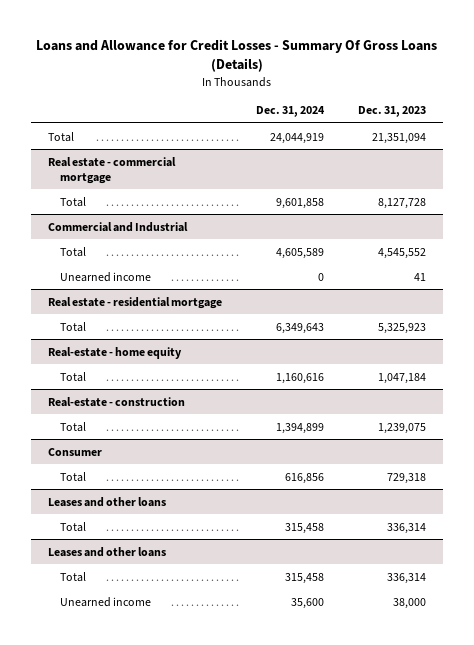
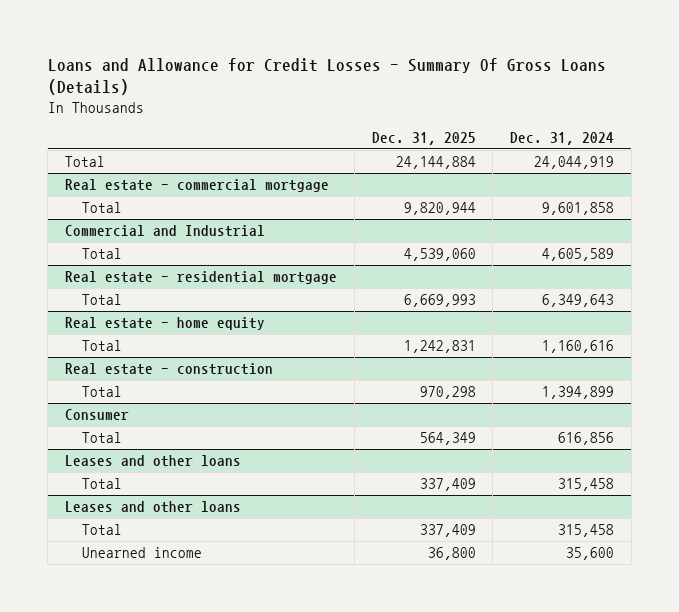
- | Dec. 31, 2024 | Dec. 31, 2023
+ | Dec. 31, 2025 | Dec. 31, 2024
@ Commercial and Industrial
- Unearned income | 0 | 41
- Real-estate - home equity
+ Real estate - home equity
- Real-estate - construction
+ Real estate - construction

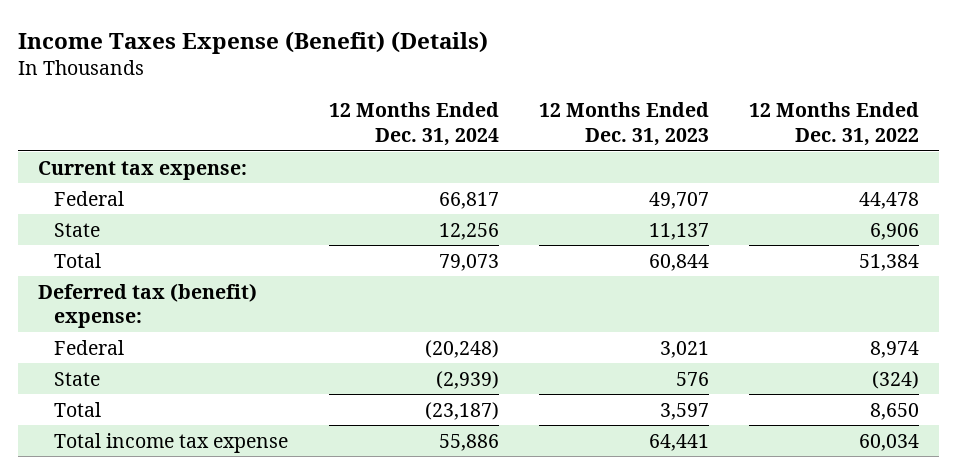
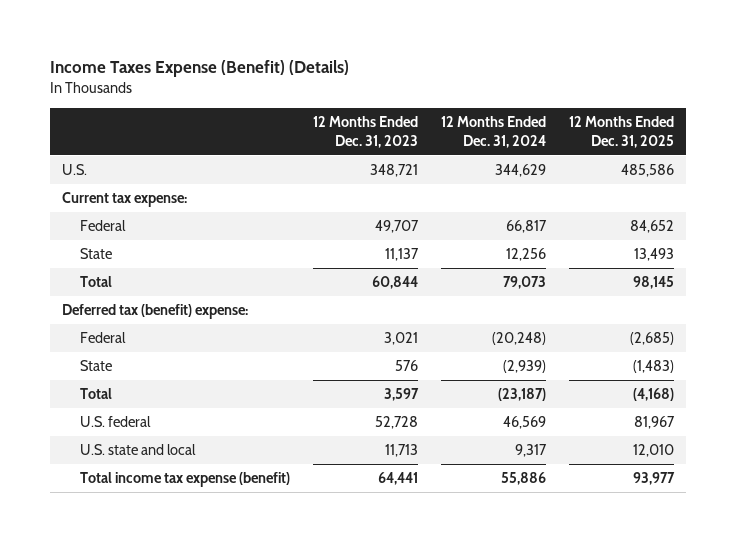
- | 12 Months Ended Dec. 31, 2024 | 12 Months Ended Dec. 31, 2023 | 12 Months Ended Dec. 31, 2022
+ | 12 Months Ended Dec. 31, 2023 | 12 Months Ended Dec. 31, 2024 | 12 Months Ended Dec. 31, 2025
+ U.S. | 348,721 | 344,629 | 485,586
- Total income tax expense | 55,886 | 64,441 | 60,034
+ U.S. federal | 52,728 | 46,569 | 81,967
+ U.S. state and local | 11,713 | 9,317 | 12,010
+ Total income tax expense (benefit) | 64,441 | 55,886 | 93,977

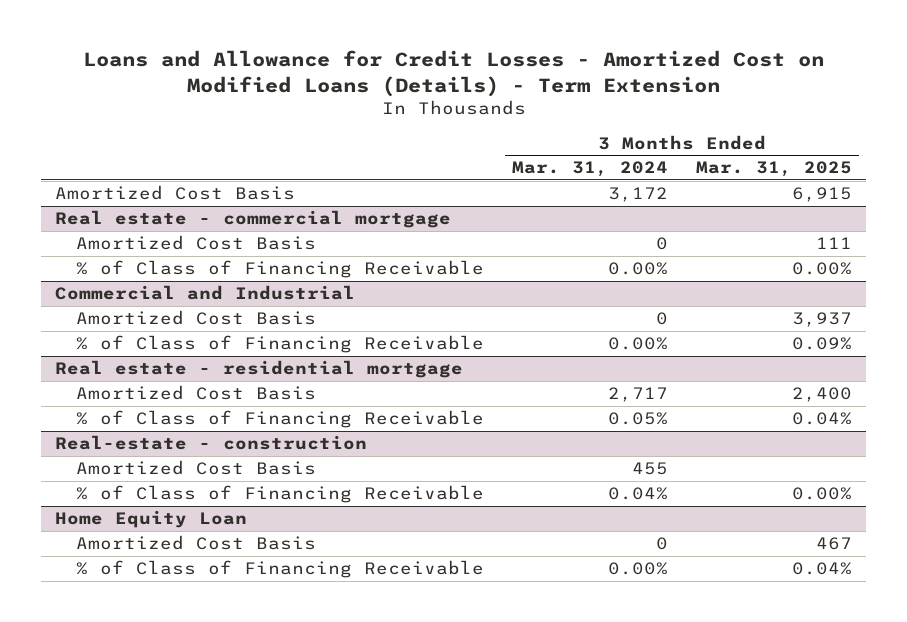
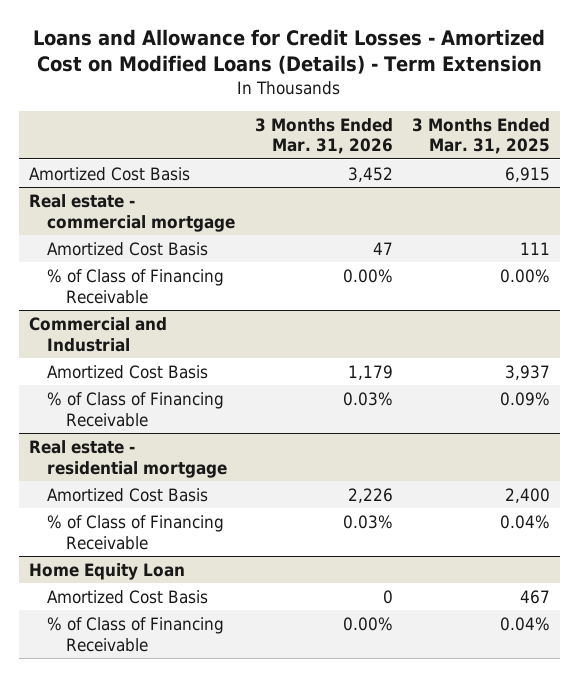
- | 3 Months Ended Mar. 31, 2024 | 3 Months Ended Mar. 31, 2025
+ | 3 Months Ended Mar. 31, 2026 | 3 Months Ended Mar. 31, 2025
- Real-estate - construction
- Amortized Cost Basis | 455 |
- % of Class of Financing Receivable | 0.04% | 0.00%

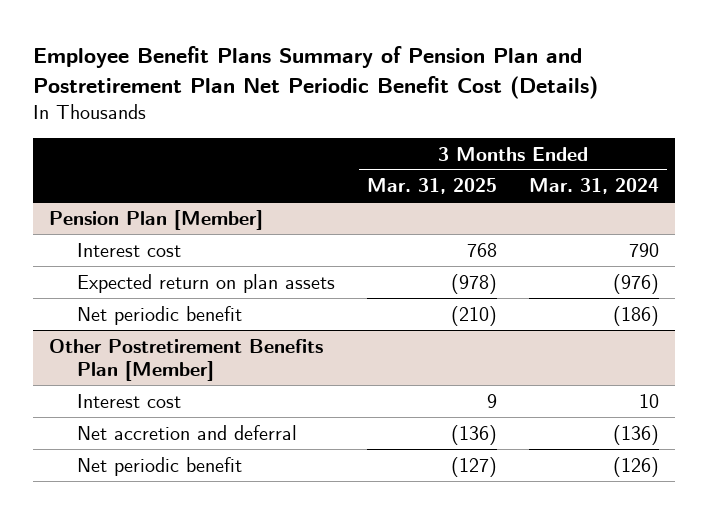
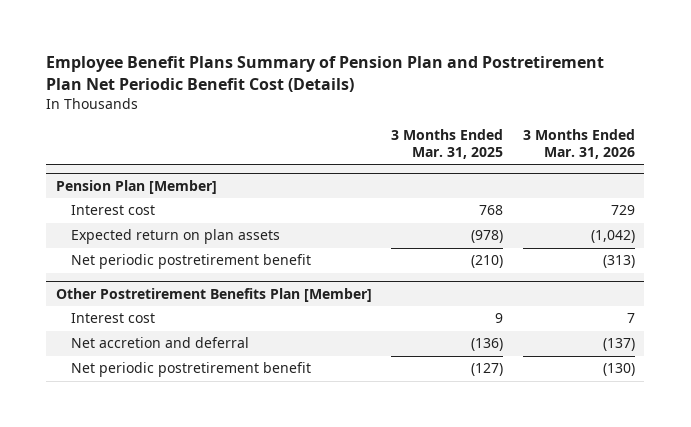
- | 3 Months Ended Mar. 31, 2025 | 3 Months Ended Mar. 31, 2024
+ | 3 Months Ended Mar. 31, 2025 | 3 Months Ended Mar. 31, 2026
@ Pension Plan [Member]
- Net periodic benefit | (210) | (186)
+ Net periodic postretirement benefit | (210) | (313)
@ Other Postretirement Benefits Plan [Member]
- Net periodic benefit | (127) | (126)
+ Net periodic postretirement benefit | (127) | (130)

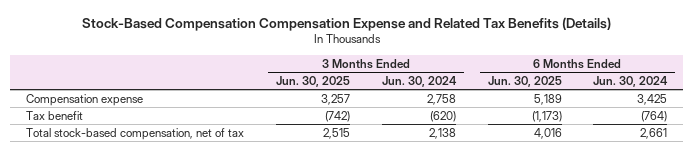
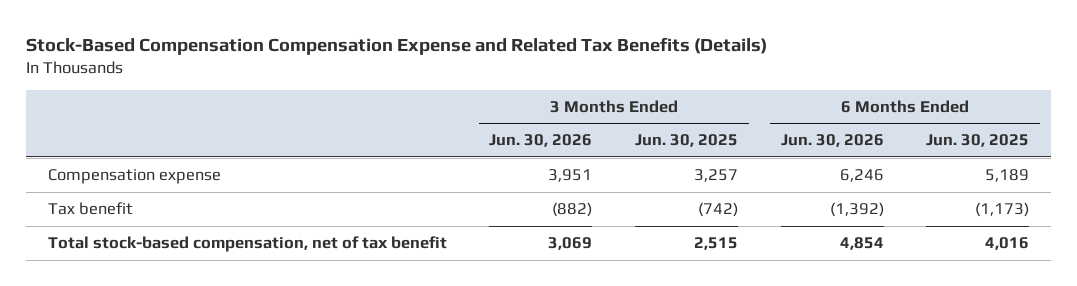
- | 3 Months Ended Jun. 30, 2025 | 3 Months Ended Jun. 30, 2024 | 6 Months Ended Jun. 30, 2025 | 6 Months Ended Jun. 30, 2024
+ | 3 Months Ended Jun. 30, 2026 | 3 Months Ended Jun. 30, 2025 | 6 Months Ended Jun. 30, 2026 | 6 Months Ended Jun. 30, 2025
- Total stock-based compensation, net of tax | 2,515 | 2,138 | 4,016 | 2,661
+ Total stock-based compensation, net of tax benefit | 3,069 | 2,515 | 4,854 | 4,016

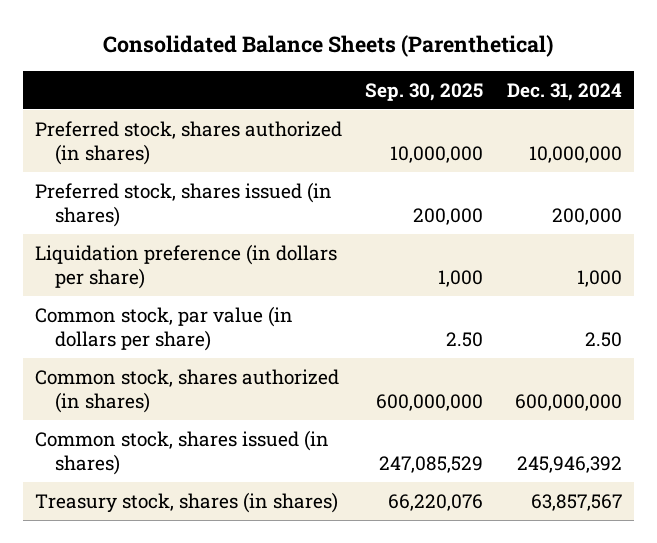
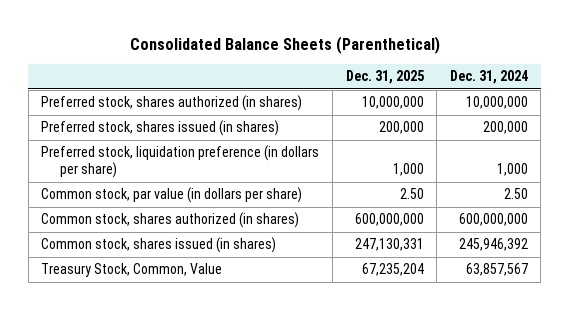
- | Sep. 30, 2025 | Dec. 31, 2024
+ | Dec. 31, 2025 | Dec. 31, 2024
- Liquidation preference (in dollars per share) | 1,000 | 1,000
+ Preferred stock, liquidation preference (in dollars per share) | 1,000 | 1,000
- Treasury stock, shares (in shares) | 66,220,076 | 63,857,567
+ Treasury Stock, Common, Value | 67,235,204 | 63,857,567

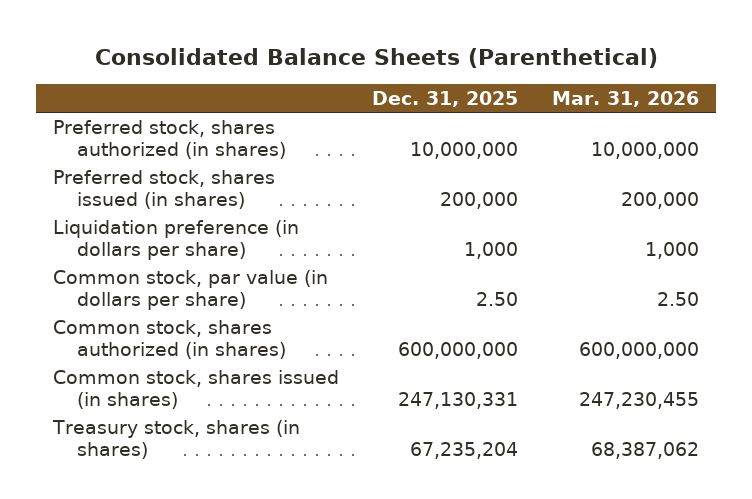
- | Dec. 31, 2025 | Dec. 31, 2024
+ | Dec. 31, 2025 | Mar. 31, 2026
- Preferred stock, liquidation preference (in dollars per share) | 1,000 | 1,000
+ Liquidation preference (in dollars per share) | 1,000 | 1,000
- Treasury Stock, Common, Value | 67,235,204 | 63,857,567
+ Treasury stock, shares (in shares) | 67,235,204 | 68,387,062

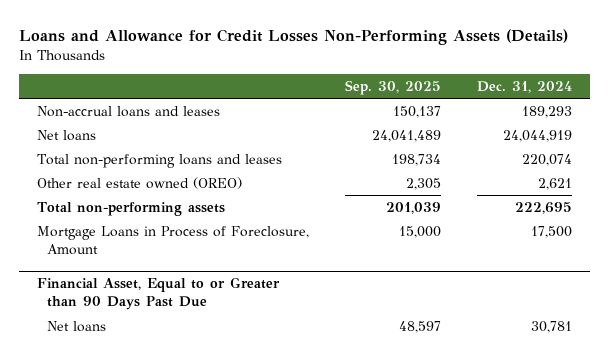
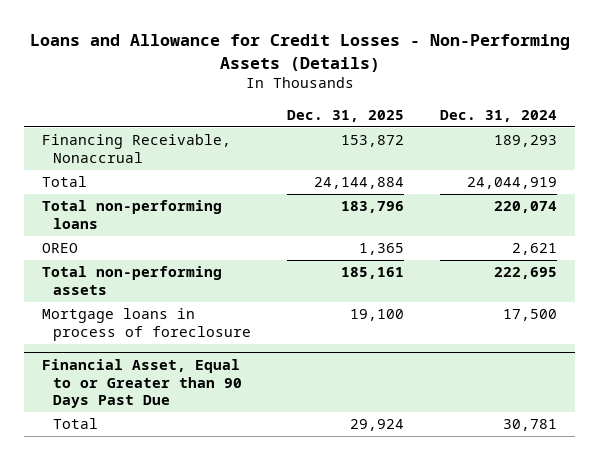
- Loans and Allowance for Credit Losses Non-Performing Assets (Details)
+ Loans and Allowance for Credit Losses - Non-Performing Assets (Details)
- | Sep. 30, 2025 | Dec. 31, 2024
+ | Dec. 31, 2025 | Dec. 31, 2024
- Non-accrual loans and leases | 150,137 | 189,293
- Net loans | 24,041,489 | 24,044,919
- Total non-performing loans and leases | 198,734 | 220,074
- Other real estate owned (OREO) | 2,305 | 2,621
+ Financing Receivable, Nonaccrual | 153,872 | 189,293
+ Total | 24,144,884 | 24,044,919
+ Total non-performing loans | 183,796 | 220,074
+ OREO | 1,365 | 2,621
- Mortgage Loans in Process of Foreclosure, Amount | 15,000 | 17,500
+ Mortgage loans in process of foreclosure | 19,100 | 17,500
@ Financial Asset, Equal to or Greater than 90 Days Past Due
- Net loans | 48,597 | 30,781
+ Total | 29,924 | 30,781

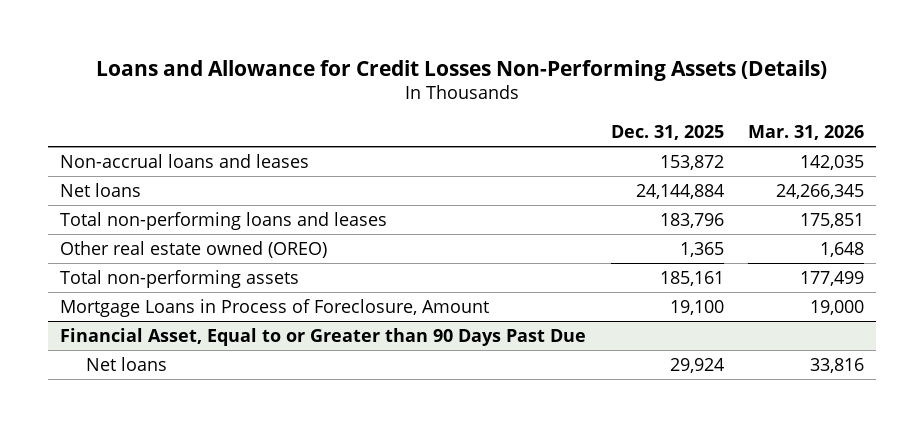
- Loans and Allowance for Credit Losses - Non-Performing Assets (Details)
+ Loans and Allowance for Credit Losses Non-Performing Assets (Details)
- | Dec. 31, 2025 | Dec. 31, 2024
+ | Dec. 31, 2025 | Mar. 31, 2026
- Financing Receivable, Nonaccrual | 153,872 | 189,293
- Total | 24,144,884 | 24,044,919
- Total non-performing loans | 183,796 | 220,074
- OREO | 1,365 | 2,621
+ Non-accrual loans and leases | 153,872 | 142,035
+ Net loans | 24,144,884 | 24,266,345
+ Total non-performing loans and leases | 183,796 | 175,851
+ Other real estate owned (OREO) | 1,365 | 1,648
- Mortgage loans in process of foreclosure | 19,100 | 17,500
+ Mortgage Loans in Process of Foreclosure, Amount | 19,100 | 19,000
@ Financial Asset, Equal to or Greater than 90 Days Past Due
- Total | 29,924 | 30,781
+ Net loans | 29,924 | 33,816

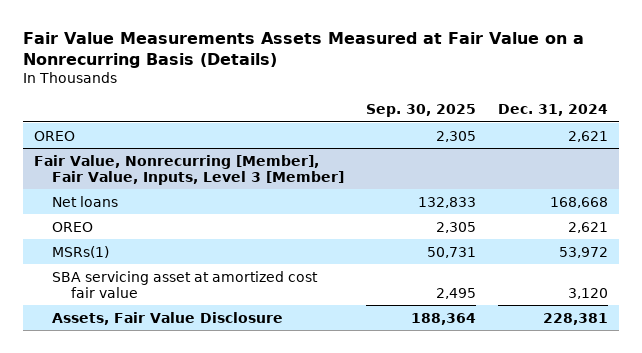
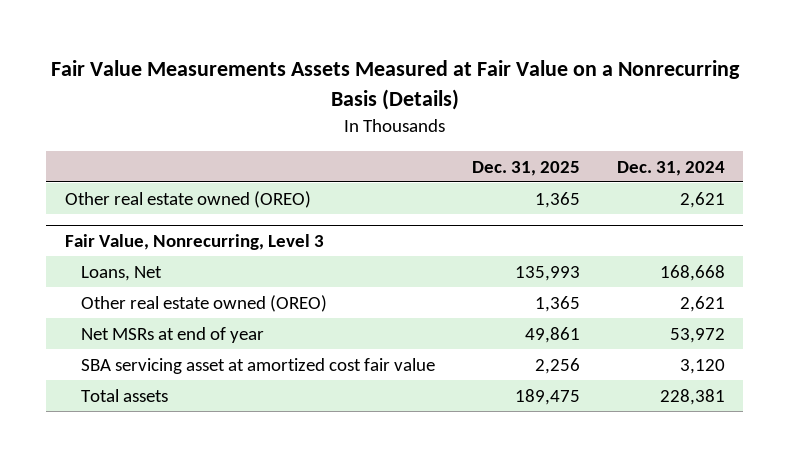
- | Sep. 30, 2025 | Dec. 31, 2024
+ | Dec. 31, 2025 | Dec. 31, 2024
- OREO | 2,305 | 2,621
- Fair Value, Nonrecurring [Member], Fair Value, Inputs, Level 3 [Member]
- Net loans | 132,833 | 168,668
- OREO | 2,305 | 2,621
- MSRs(1) | 50,731 | 53,972
+ Other real estate owned (OREO) | 1,365 | 2,621
+ Fair Value, Nonrecurring, Level 3
+ Loans, Net | 135,993 | 168,668
+ Other real estate owned (OREO) | 1,365 | 2,621
+ Net MSRs at end of year | 49,861 | 53,972
- Assets, Fair Value Disclosure | 188,364 | 228,381
+ Total assets | 189,475 | 228,381

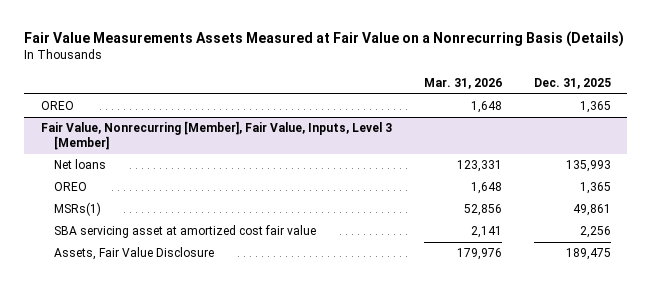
- | Dec. 31, 2025 | Dec. 31, 2024
+ | Mar. 31, 2026 | Dec. 31, 2025
- Other real estate owned (OREO) | 1,365 | 2,621
- Fair Value, Nonrecurring, Level 3
- Loans, Net | 135,993 | 168,668
- Other real estate owned (OREO) | 1,365 | 2,621
- Net MSRs at end of year | 49,861 | 53,972
+ OREO | 1,648 | 1,365
+ Fair Value, Nonrecurring [Member], Fair Value, Inputs, Level 3 [Member]
+ Net loans | 123,331 | 135,993
+ OREO | 1,648 | 1,365
+ MSRs(1) | 52,856 | 49,861
- Total assets | 189,475 | 228,381
+ Assets, Fair Value Disclosure | 179,976 | 189,475

